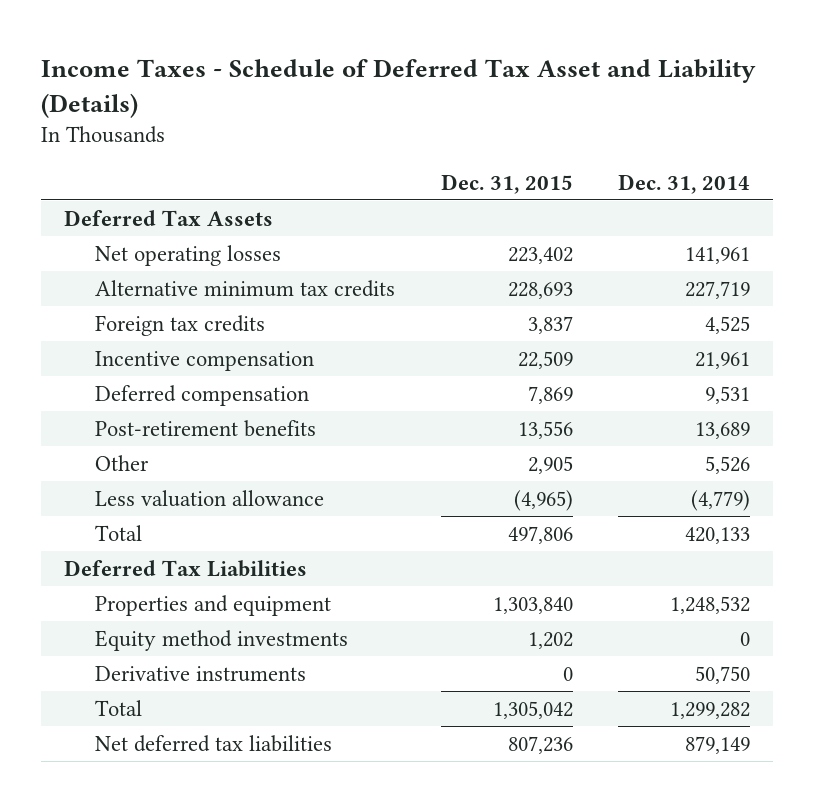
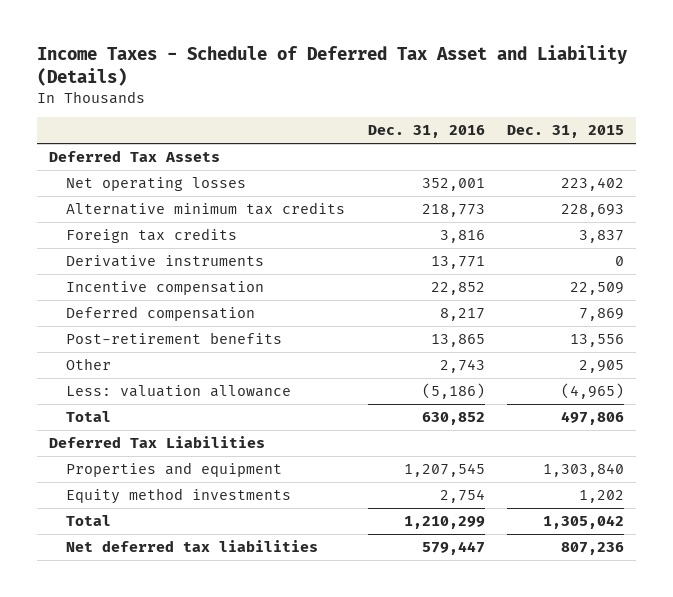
- | Dec. 31, 2015 | Dec. 31, 2014
+ | Dec. 31, 2016 | Dec. 31, 2015
moved up: Derivative instruments | 13,771 | 0
- Less valuation allowance | (4,965) | (4,779)
+ Less: valuation allowance | (5,186) | (4,965)

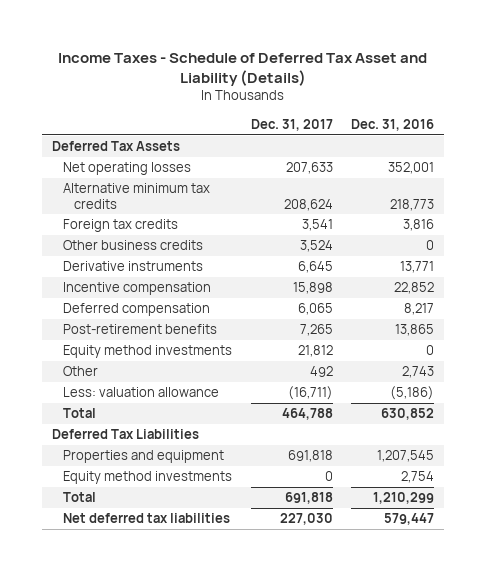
- | Dec. 31, 2016 | Dec. 31, 2015
+ | Dec. 31, 2017 | Dec. 31, 2016
+ Other business credits | 3,524 | 0
+ Equity method investments | 21,812 | 0

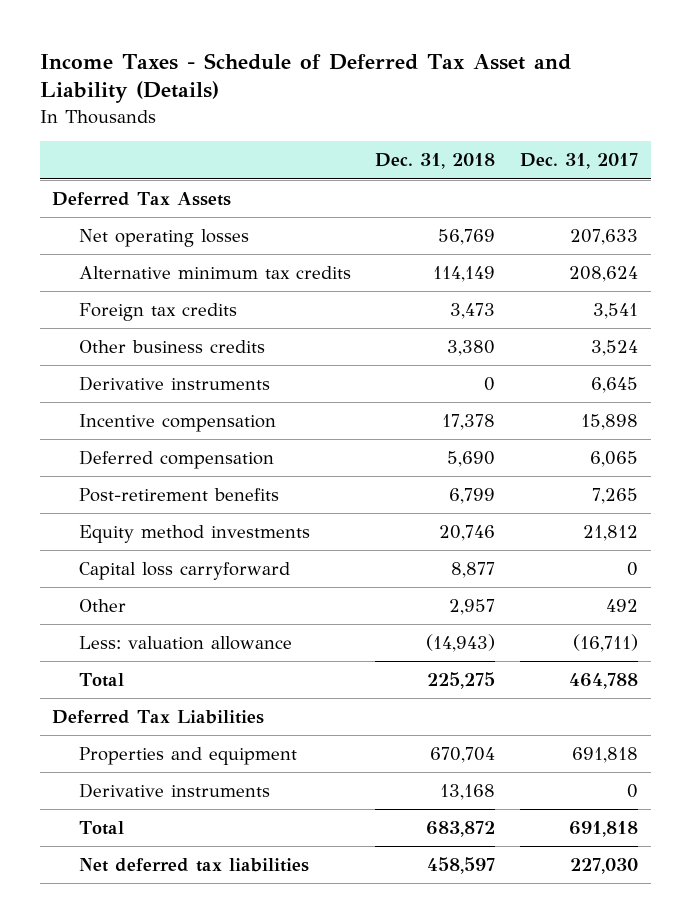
- | Dec. 31, 2017 | Dec. 31, 2016
+ | Dec. 31, 2018 | Dec. 31, 2017
+ Capital loss carryforward | 8,877 | 0
- Equity method investments | 0 | 2,754
+ Derivative instruments | 13,168 | 0

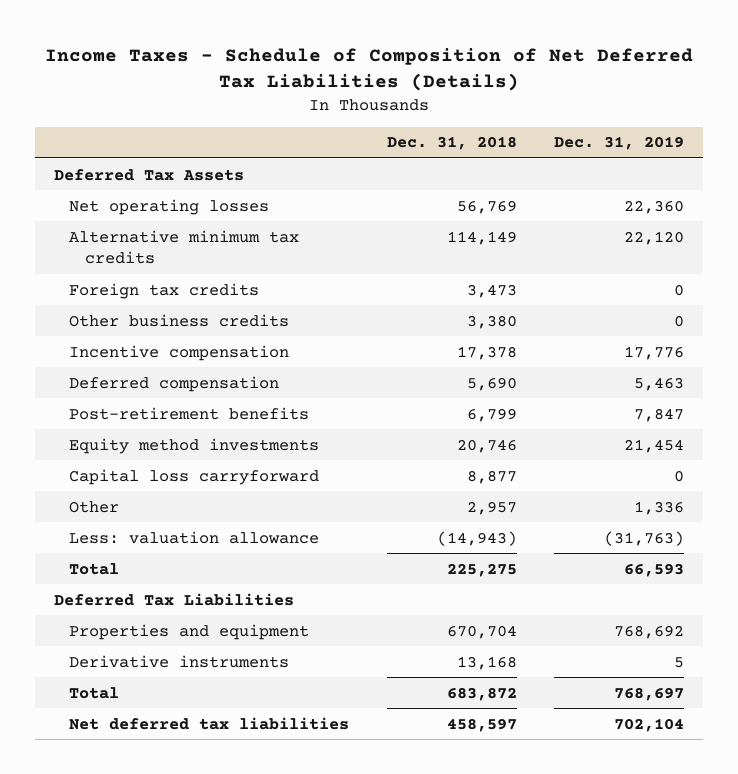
- Income Taxes - Schedule of Deferred Tax Asset and Liability (Details)
+ Income Taxes - Schedule of Composition of Net Deferred Tax Liabilities (Details)
- | Dec. 31, 2018 | Dec. 31, 2017
+ | Dec. 31, 2018 | Dec. 31, 2019
- Derivative instruments | 0 | 6,645

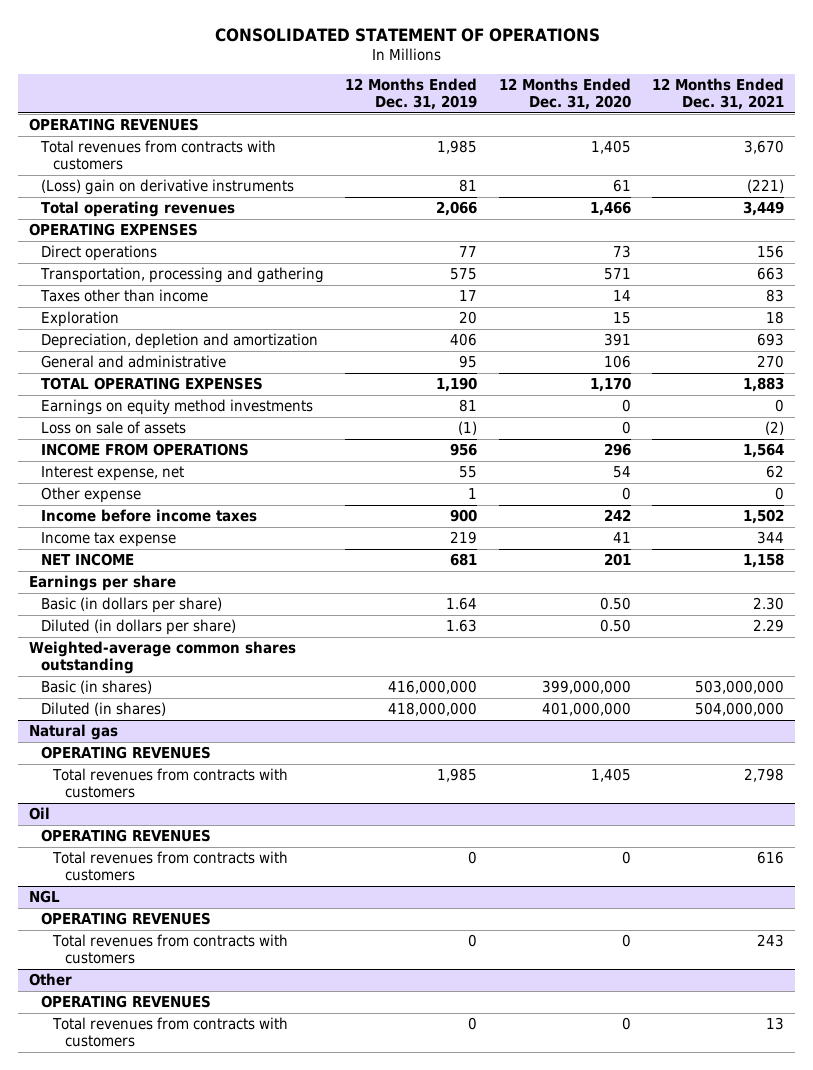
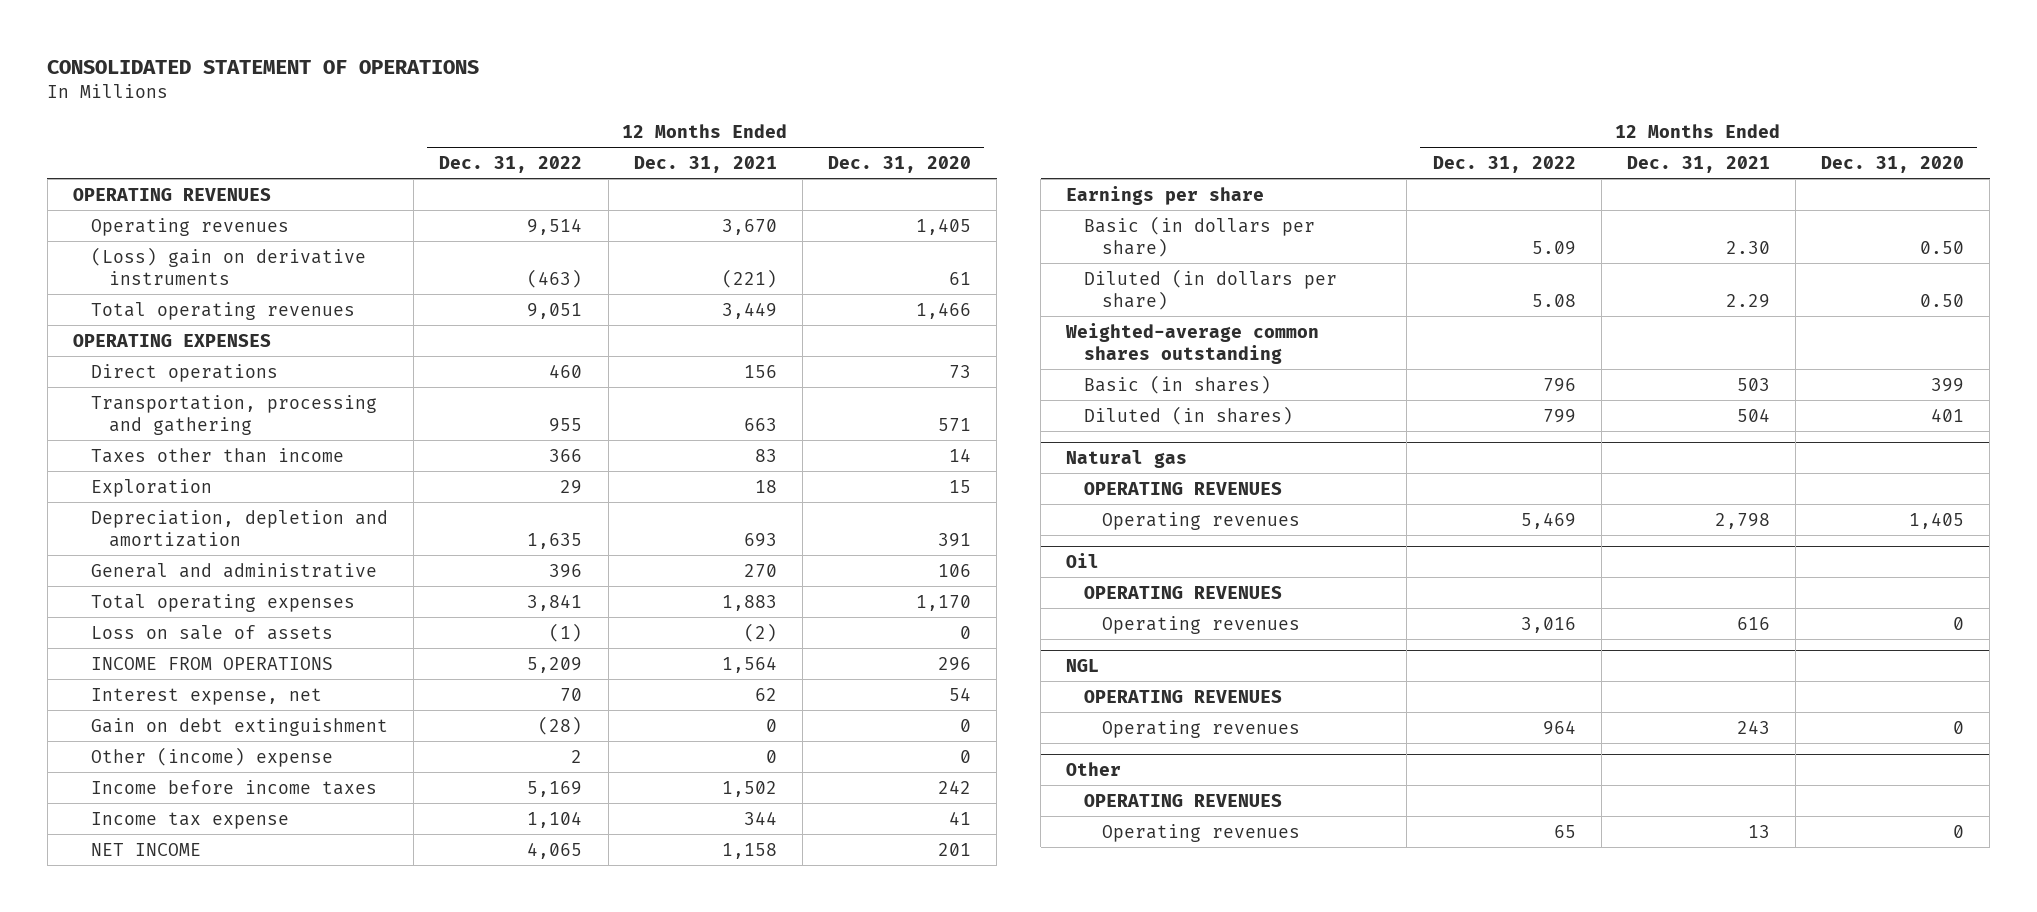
- | 12 Months Ended Dec. 31, 2019 | 12 Months Ended Dec. 31, 2020 | 12 Months Ended Dec. 31, 2021
+ | 12 Months Ended Dec. 31, 2022 | 12 Months Ended Dec. 31, 2021 | 12 Months Ended Dec. 31, 2020
- Total revenues from contracts with customers | 1,985 | 1,405 | 3,670
+ Operating revenues | 9,514 | 3,670 | 1,405
- TOTAL OPERATING EXPENSES | 1,190 | 1,170 | 1,883
- Earnings on equity method investments | 81 | 0 | 0
+ Total operating expenses | 3,841 | 1,883 | 1,170
- Other expense | 1 | 0 | 0
+ Gain on debt extinguishment | (28) | 0 | 0
+ Other (income) expense | 2 | 0 | 0
- Basic (in shares) | 416,000,000 | 399,000,000 | 503,000,000
- Diluted (in shares) | 418,000,000 | 401,000,000 | 504,000,000
+ Basic (in shares) | 796 | 503 | 399
+ Diluted (in shares) | 799 | 504 | 401
@ Natural gas
- Total revenues from contracts with customers | 1,985 | 1,405 | 2,798
+ Operating revenues | 5,469 | 2,798 | 1,405
@ Oil
- Total revenues from contracts with customers | 0 | 0 | 616
+ Operating revenues | 3,016 | 616 | 0
@ NGL
- Total revenues from contracts with customers | 0 | 0 | 243
+ Operating revenues | 964 | 243 | 0
@ Other
- Total revenues from contracts with customers | 0 | 0 | 13
+ Operating revenues | 65 | 13 | 0

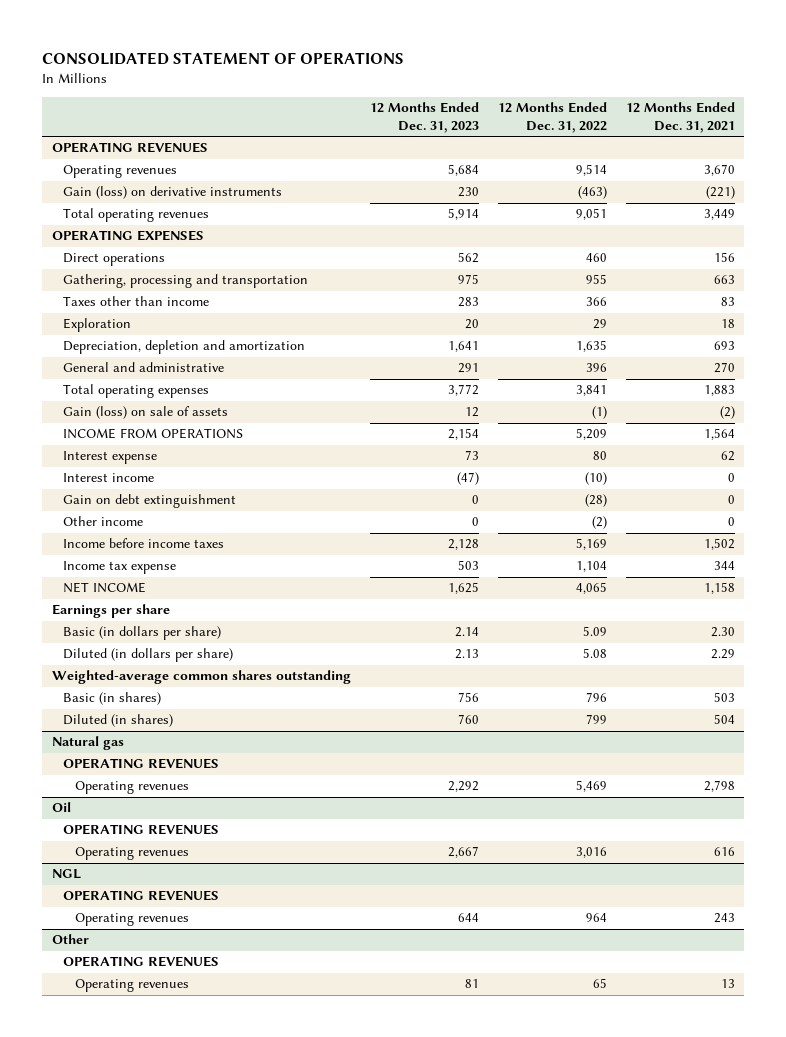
- | 12 Months Ended Dec. 31, 2022 | 12 Months Ended Dec. 31, 2021 | 12 Months Ended Dec. 31, 2020
+ | 12 Months Ended Dec. 31, 2023 | 12 Months Ended Dec. 31, 2022 | 12 Months Ended Dec. 31, 2021
- (Loss) gain on derivative instruments | (463) | (221) | 61
+ Gain (loss) on derivative instruments | 230 | (463) | (221)
- Transportation, processing and gathering | 955 | 663 | 571
+ Gathering, processing and transportation | 975 | 955 | 663
- Loss on sale of assets | (1) | (2) | 0
+ Gain (loss) on sale of assets | 12 | (1) | (2)
- Interest expense, net | 70 | 62 | 54
+ Interest expense | 73 | 80 | 62
+ Interest income | (47) | (10) | 0
- Other (income) expense | 2 | 0 | 0
+ Other income | 0 | (2) | 0

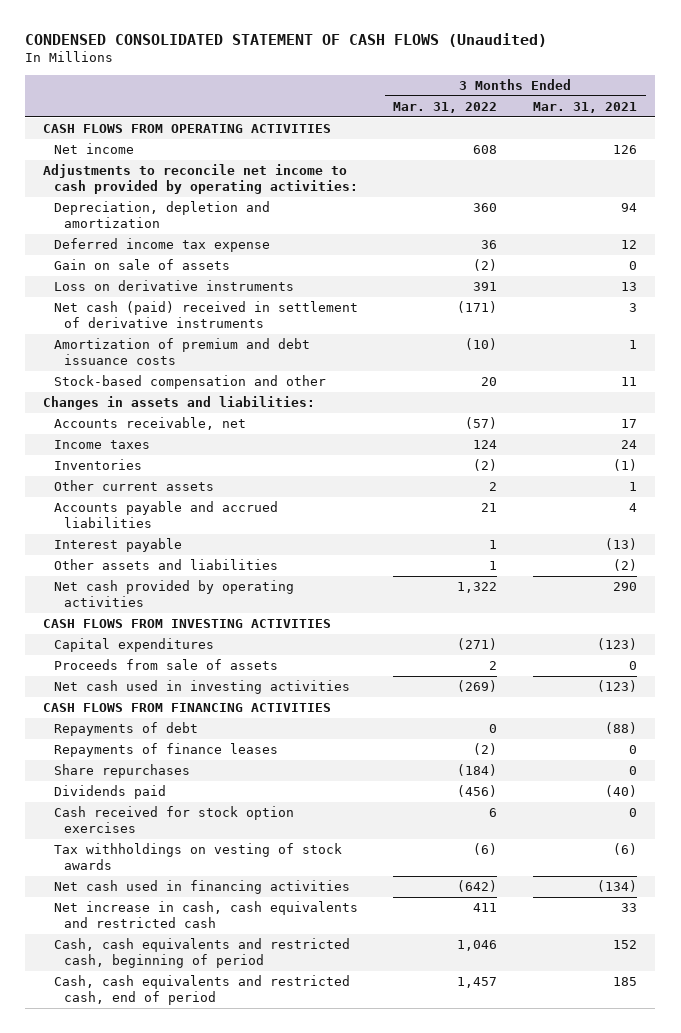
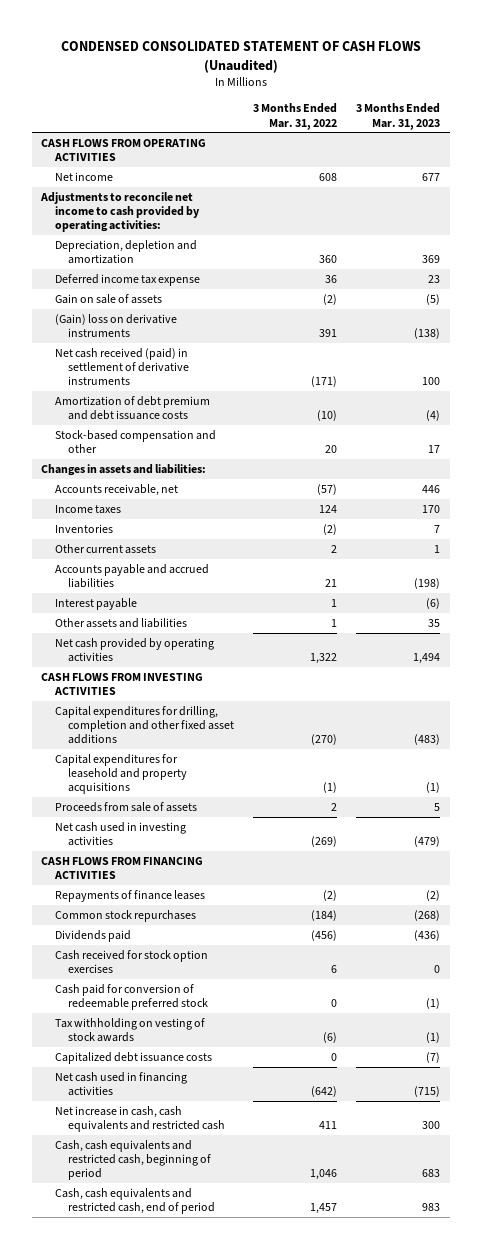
- | 3 Months Ended Mar. 31, 2022 | 3 Months Ended Mar. 31, 2021
+ | 3 Months Ended Mar. 31, 2022 | 3 Months Ended Mar. 31, 2023
- Loss on derivative instruments | 391 | 13
- Net cash (paid) received in settlement of derivative instruments | (171) | 3
- Amortization of premium and debt issuance costs | (10) | 1
+ (Gain) loss on derivative instruments | 391 | (138)
+ Net cash received (paid) in settlement of derivative instruments | (171) | 100
+ Amortization of debt premium and debt issuance costs | (10) | (4)
- Capital expenditures | (271) | (123)
+ Capital expenditures for drilling, completion and other fixed asset additions | (270) | (483)
+ Capital expenditures for leasehold and property acquisitions | (1) | (1)
- Repayments of debt | 0 | (88)
- Share repurchases | (184) | 0
+ Common stock repurchases | (184) | (268)
- Tax withholdings on vesting of stock awards | (6) | (6)
+ Cash paid for conversion of redeemable preferred stock | 0 | (1)
+ Tax withholding on vesting of stock awards | (6) | (1)
+ Capitalized debt issuance costs | 0 | (7)

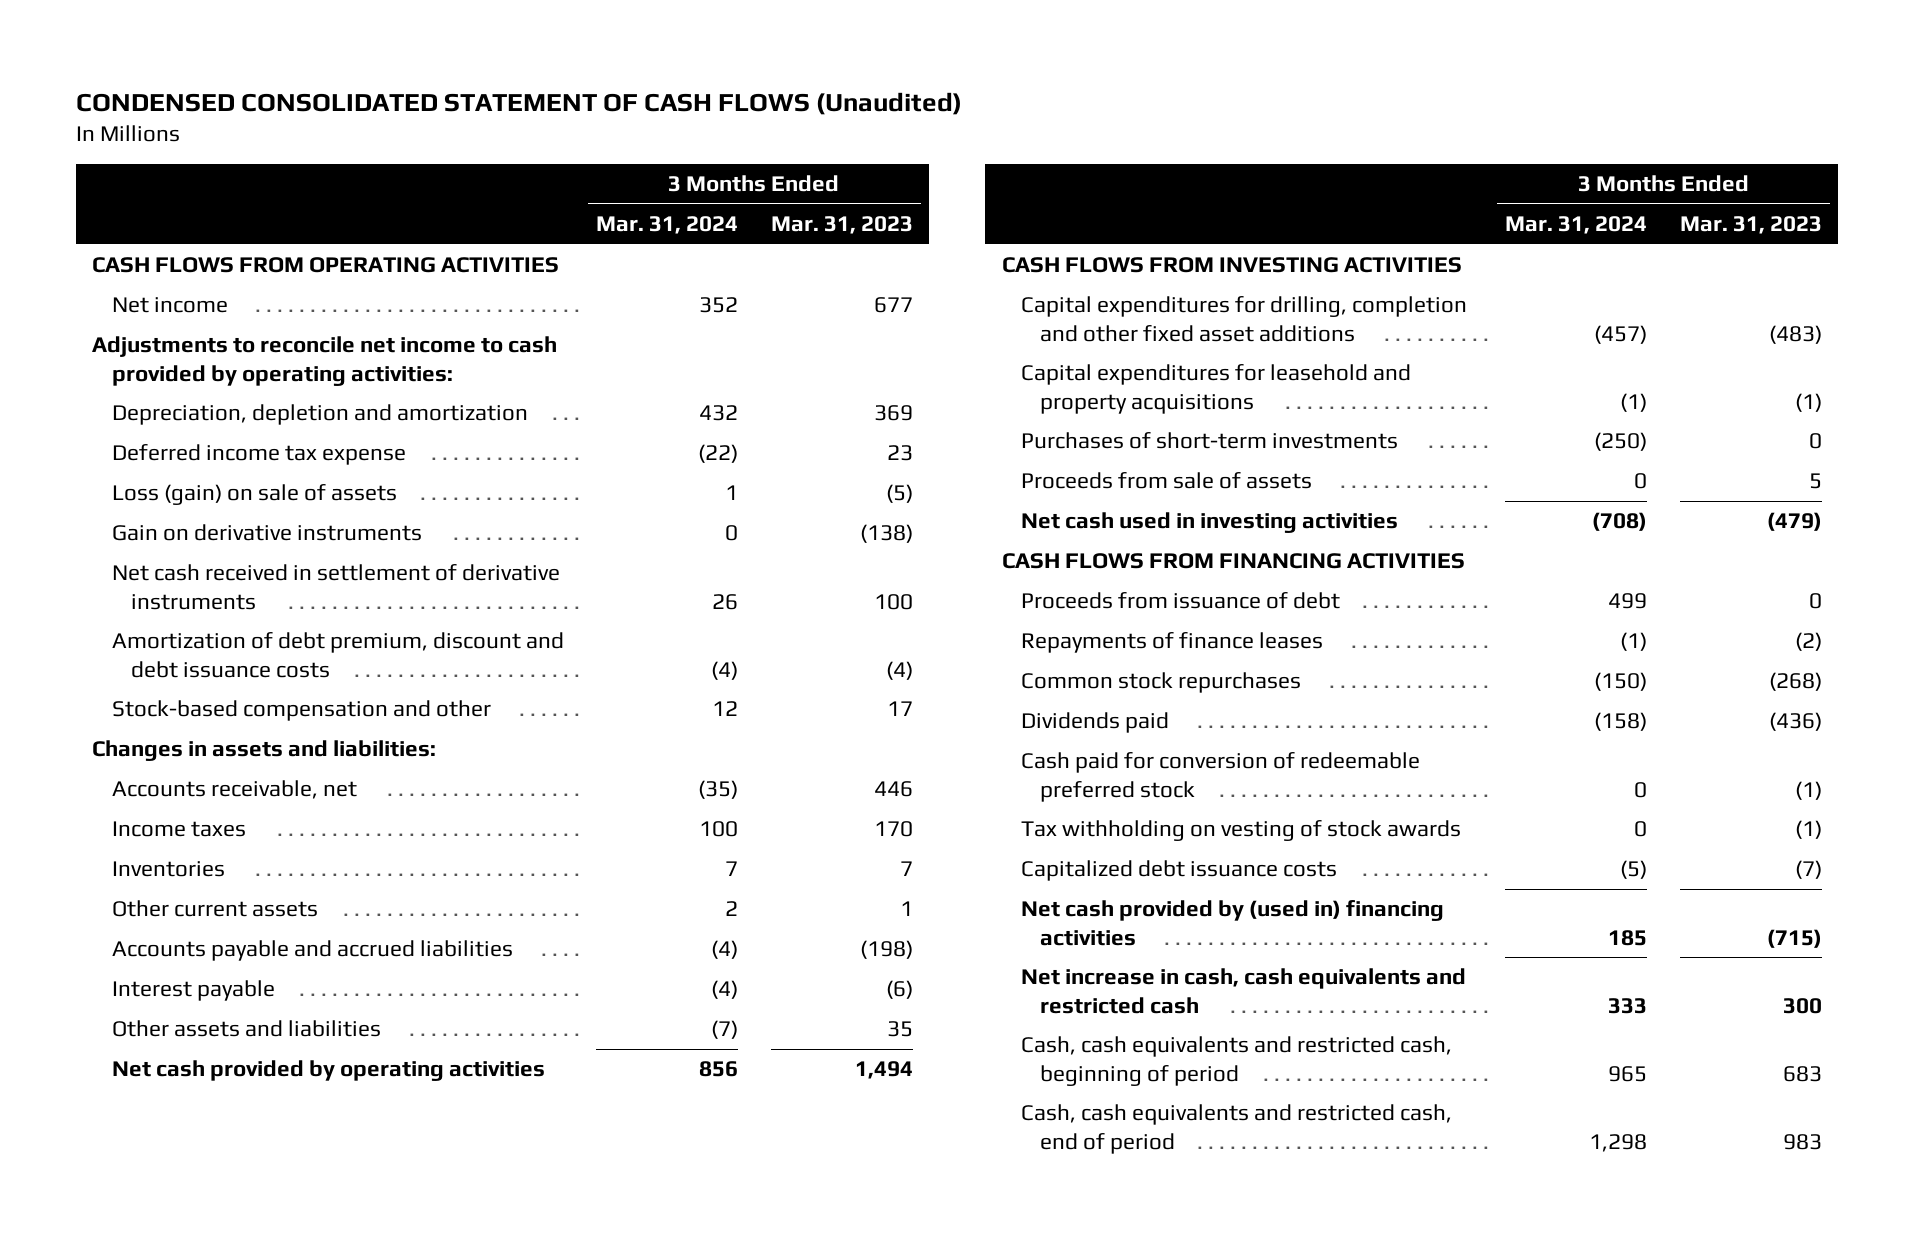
- | 3 Months Ended Mar. 31, 2022 | 3 Months Ended Mar. 31, 2023
+ | 3 Months Ended Mar. 31, 2024 | 3 Months Ended Mar. 31, 2023
- Gain on sale of assets | (2) | (5)
- (Gain) loss on derivative instruments | 391 | (138)
- Net cash received (paid) in settlement of derivative instruments | (171) | 100
- Amortization of debt premium and debt issuance costs | (10) | (4)
+ Loss (gain) on sale of assets | 1 | (5)
+ Gain on derivative instruments | 0 | (138)
+ Net cash received in settlement of derivative instruments | 26 | 100
+ Amortization of debt premium, discount and debt issuance costs | (4) | (4)
+ Purchases of short-term investments | (250) | 0
+ Proceeds from issuance of debt | 499 | 0
- Cash received for stock option exercises | 6 | 0
- Net cash used in financing activities | (642) | (715)
+ Net cash provided by (used in) financing activities | 185 | (715)

